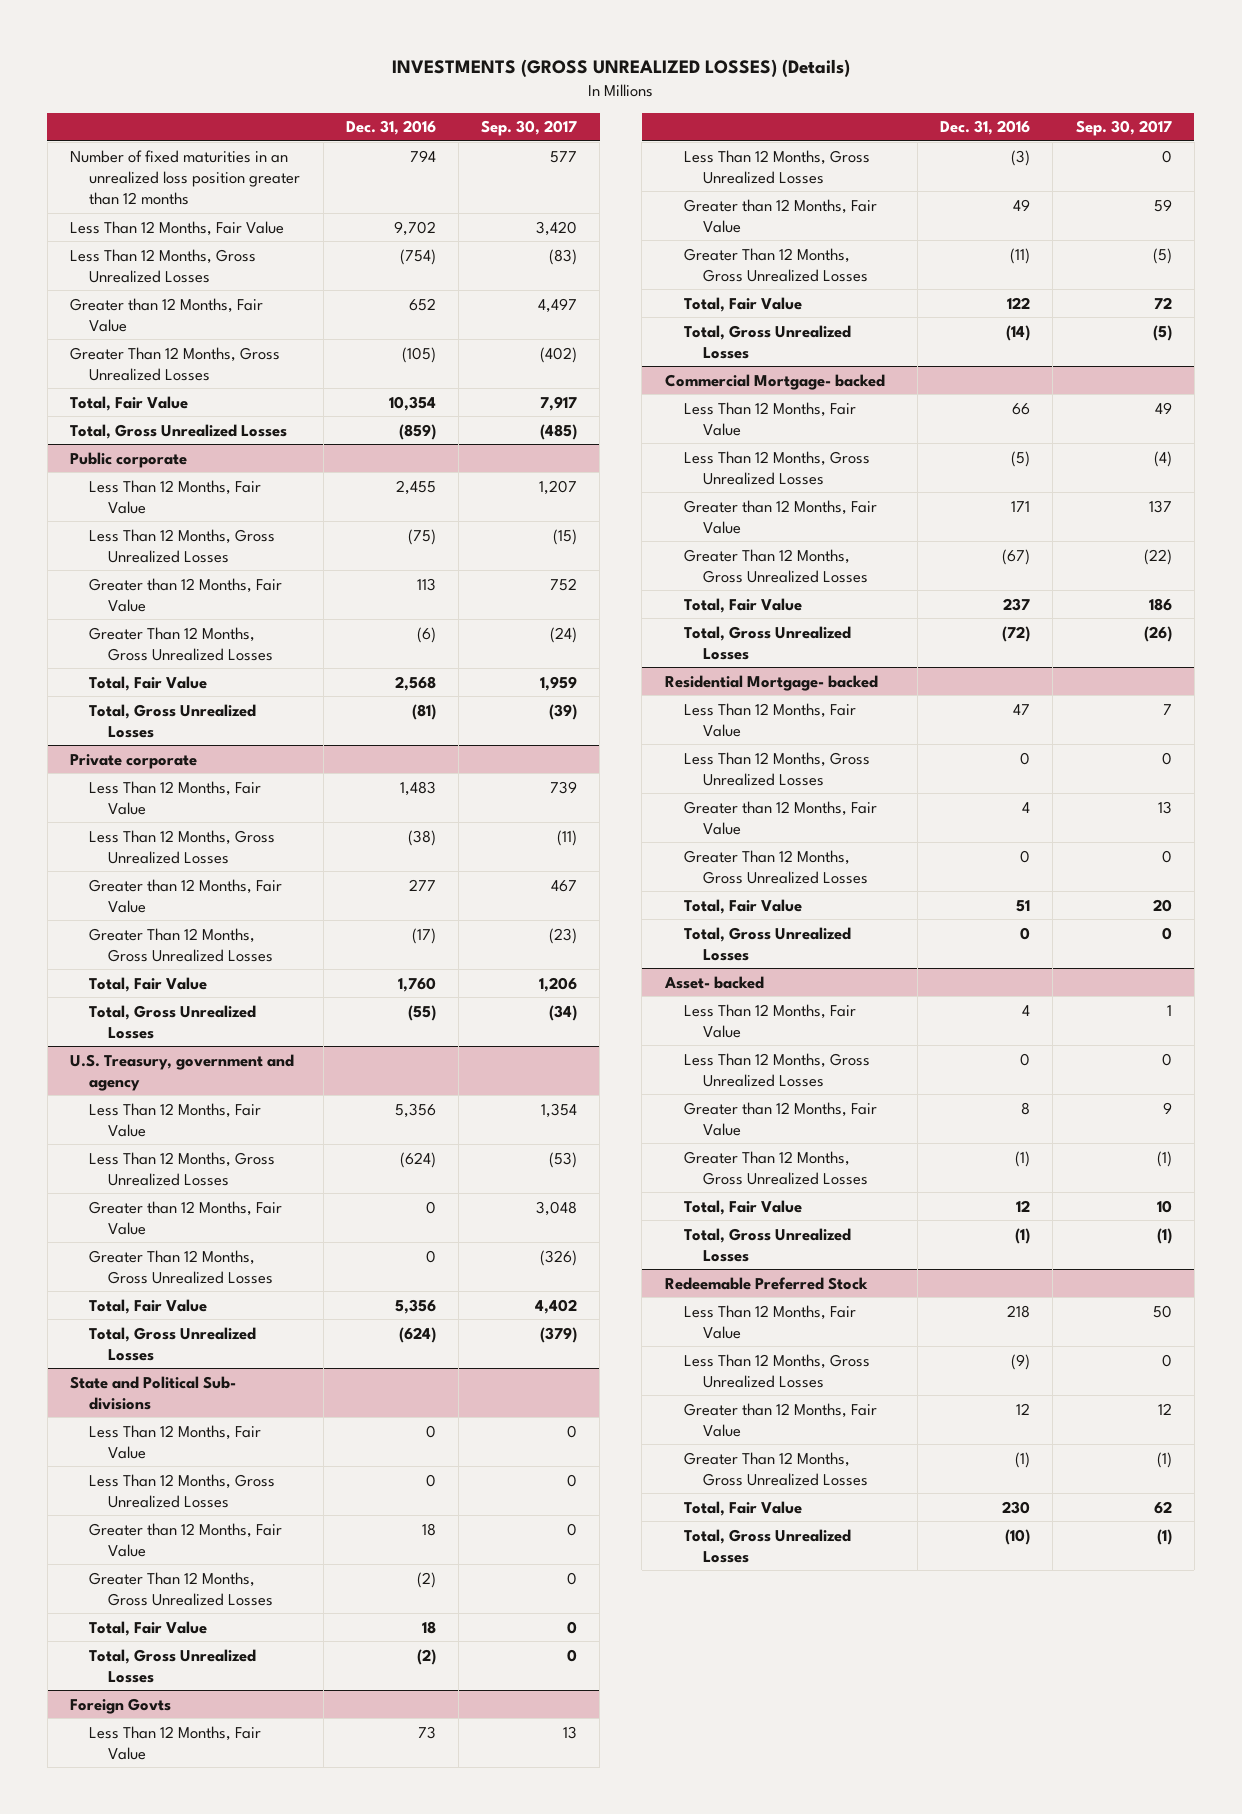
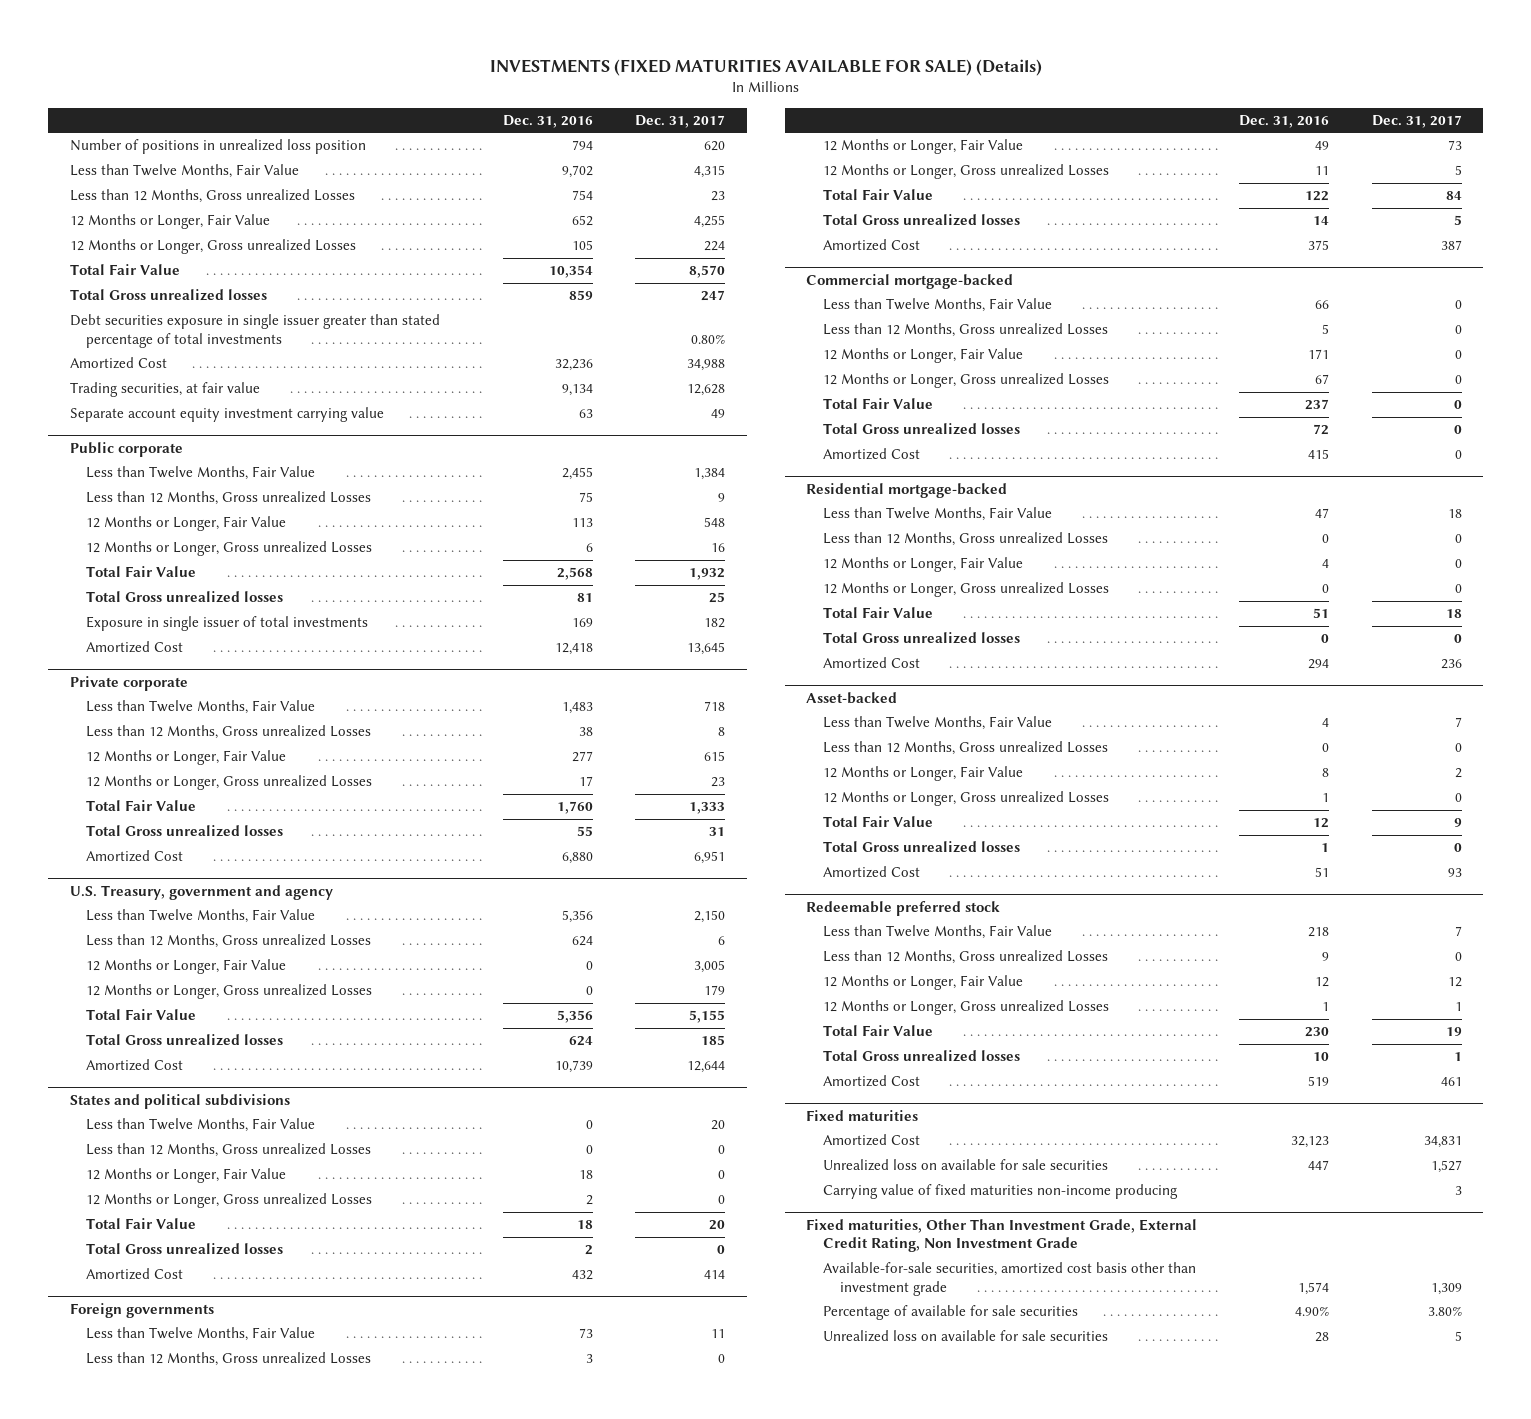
- INVESTMENTS (GROSS UNREALIZED LOSSES) (Details)
+ INVESTMENTS (FIXED MATURITIES AVAILABLE FOR SALE) (Details)
- | Dec. 31, 2016 | Sep. 30, 2017
+ | Dec. 31, 2016 | Dec. 31, 2017
- Number of fixed maturities in an unrealized loss position greater than 12 months | 794 | 577
- Less Than 12 Months, Fair Value | 9,702 | 3,420
- Less Than 12 Months, Gross Unrealized Losses | (754) | (83)
- Greater than 12 Months, Fair Value | 652 | 4,497
- Greater Than 12 Months, Gross Unrealized Losses | (105) | (402)
- Total, Fair Value | 10,354 | 7,917
- Total, Gross Unrealized Losses | (859) | (485)
+ Number of positions in unrealized loss position | 794 | 620
+ Less than Twelve Months, Fair Value | 9,702 | 4,315
+ Less than 12 Months, Gross unrealized Losses | 754 | 23
+ 12 Months or Longer, Fair Value | 652 | 4,255
+ 12 Months or Longer, Gross unrealized Losses | 105 | 224
+ Total Fair Value | 10,354 | 8,570
+ Total Gross unrealized losses | 859 | 247
+ Debt securities exposure in single issuer greater than stated percentage of total investments | | 0.80%
+ Amortized Cost | 32,236 | 34,988
+ Trading securities, at fair value | 9,134 | 12,628
+ Separate account equity investment carrying value | 63 | 49
@ Public corporate
- Less Than 12 Months, Fair Value | 2,455 | 1,207
- Less Than 12 Months, Gross Unrealized Losses | (75) | (15)
- Greater than 12 Months, Fair Value | 113 | 752
- Greater Than 12 Months, Gross Unrealized Losses | (6) | (24)
- Total, Fair Value | 2,568 | 1,959
- Total, Gross Unrealized Losses | (81) | (39)
+ Less than Twelve Months, Fair Value | 2,455 | 1,384
+ Less than 12 Months, Gross unrealized Losses | 75 | 9
+ 12 Months or Longer, Fair Value | 113 | 548
+ 12 Months or Longer, Gross unrealized Losses | 6 | 16
+ Total Fair Value | 2,568 | 1,932
+ Total Gross unrealized losses | 81 | 25
+ Exposure in single issuer of total investments | 169 | 182
+ Amortized Cost | 12,418 | 13,645
@ Private corporate
- Less Than 12 Months, Fair Value | 1,483 | 739
- Less Than 12 Months, Gross Unrealized Losses | (38) | (11)
- Greater than 12 Months, Fair Value | 277 | 467
- Greater Than 12 Months, Gross Unrealized Losses | (17) | (23)
- Total, Fair Value | 1,760 | 1,206
- Total, Gross Unrealized Losses | (55) | (34)
+ Less than Twelve Months, Fair Value | 1,483 | 718
+ Less than 12 Months, Gross unrealized Losses | 38 | 8
+ 12 Months or Longer, Fair Value | 277 | 615
+ 12 Months or Longer, Gross unrealized Losses | 17 | 23
+ Total Fair Value | 1,760 | 1,333
+ Total Gross unrealized losses | 55 | 31
+ Amortized Cost | 6,880 | 6,951
@ U.S. Treasury, government and agency
- Less Than 12 Months, Fair Value | 5,356 | 1,354
- Less Than 12 Months, Gross Unrealized Losses | (624) | (53)
- Greater than 12 Months, Fair Value | 0 | 3,048
- Greater Than 12 Months, Gross Unrealized Losses | 0 | (326)
- Total, Fair Value | 5,356 | 4,402
- Total, Gross Unrealized Losses | (624) | (379)
- State and Political Sub- divisions
- Less Than 12 Months, Fair Value | 0 | 0
- Less Than 12 Months, Gross Unrealized Losses | 0 | 0
- Greater than 12 Months, Fair Value | 18 | 0
- Greater Than 12 Months, Gross Unrealized Losses | (2) | 0
- Total, Fair Value | 18 | 0
- Total, Gross Unrealized Losses | (2) | 0
- Foreign Govts
- Less Than 12 Months, Fair Value | 73 | 13
- Less Than 12 Months, Gross Unrealized Losses | (3) | 0
- Greater than 12 Months, Fair Value | 49 | 59
- Greater Than 12 Months, Gross Unrealized Losses | (11) | (5)
- Total, Fair Value | 122 | 72
- Total, Gross Unrealized Losses | (14) | (5)
- Commercial Mortgage- backed
- Less Than 12 Months, Fair Value | 66 | 49
- Less Than 12 Months, Gross Unrealized Losses | (5) | (4)
- Greater than 12 Months, Fair Value | 171 | 137
- Greater Than 12 Months, Gross Unrealized Losses | (67) | (22)
- Total, Fair Value | 237 | 186
- Total, Gross Unrealized Losses | (72) | (26)
- Residential Mortgage- backed
- Less Than 12 Months, Fair Value | 47 | 7
- Less Than 12 Months, Gross Unrealized Losses | 0 | 0
- Greater than 12 Months, Fair Value | 4 | 13
- Greater Than 12 Months, Gross Unrealized Losses | 0 | 0
- Total, Fair Value | 51 | 20
- Total, Gross Unrealized Losses | 0 | 0
- Asset- backed
- Less Than 12 Months, Fair Value | 4 | 1
- Less Than 12 Months, Gross Unrealized Losses | 0 | 0
- Greater than 12 Months, Fair Value | 8 | 9
- Greater Than 12 Months, Gross Unrealized Losses | (1) | (1)
- Total, Fair Value | 12 | 10
- Total, Gross Unrealized Losses | (1) | (1)
- Redeemable Preferred Stock
- Less Than 12 Months, Fair Value | 218 | 50
- Less Than 12 Months, Gross Unrealized Losses | (9) | 0
- Greater than 12 Months, Fair Value | 12 | 12
- Greater Than 12 Months, Gross Unrealized Losses | (1) | (1)
- Total, Fair Value | 230 | 62
- Total, Gross Unrealized Losses | (10) | (1)
@ U.S. Treasury, government and agency
+ Less than Twelve Months, Fair Value | 5,356 | 2,150
+ Less than 12 Months, Gross unrealized Losses | 624 | 6
+ 12 Months or Longer, Fair Value | 0 | 3,005
+ 12 Months or Longer, Gross unrealized Losses | 0 | 179
+ Total Fair Value | 5,356 | 5,155
+ Total Gross unrealized losses | 624 | 185
+ Amortized Cost | 10,739 | 12,644
+ States and political subdivisions
+ Less than Twelve Months, Fair Value | 0 | 20
+ Less than 12 Months, Gross unrealized Losses | 0 | 0
+ 12 Months or Longer, Fair Value | 18 | 0
+ 12 Months or Longer, Gross unrealized Losses | 2 | 0
+ Total Fair Value | 18 | 20
+ Total Gross unrealized losses | 2 | 0
+ Amortized Cost | 432 | 414
+ Foreign governments
+ Less than Twelve Months, Fair Value | 73 | 11
+ Less than 12 Months, Gross unrealized Losses | 3 | 0
+ 12 Months or Longer, Fair Value | 49 | 73
+ 12 Months or Longer, Gross unrealized Losses | 11 | 5
+ Total Fair Value | 122 | 84
+ Total Gross unrealized losses | 14 | 5
+ Amortized Cost | 375 | 387
+ Commercial mortgage-backed
+ Less than Twelve Months, Fair Value | 66 | 0
+ Less than 12 Months, Gross unrealized Losses | 5 | 0
+ 12 Months or Longer, Fair Value | 171 | 0
+ 12 Months or Longer, Gross unrealized Losses | 67 | 0
+ Total Fair Value | 237 | 0
+ Total Gross unrealized losses | 72 | 0
+ Amortized Cost | 415 | 0
+ Residential mortgage-backed
+ Less than Twelve Months, Fair Value | 47 | 18
+ Less than 12 Months, Gross unrealized Losses | 0 | 0
+ 12 Months or Longer, Fair Value | 4 | 0
+ 12 Months or Longer, Gross unrealized Losses | 0 | 0
+ Total Fair Value | 51 | 18
+ Total Gross unrealized losses | 0 | 0
+ Amortized Cost | 294 | 236
+ Asset-backed
+ Less than Twelve Months, Fair Value | 4 | 7
+ Less than 12 Months, Gross unrealized Losses | 0 | 0
+ 12 Months or Longer, Fair Value | 8 | 2
+ 12 Months or Longer, Gross unrealized Losses | 1 | 0
+ Total Fair Value | 12 | 9
+ Total Gross unrealized losses | 1 | 0
+ Amortized Cost | 51 | 93
+ Redeemable preferred stock
+ Less than Twelve Months, Fair Value | 218 | 7
+ Less than 12 Months, Gross unrealized Losses | 9 | 0
+ 12 Months or Longer, Fair Value | 12 | 12
+ 12 Months or Longer, Gross unrealized Losses | 1 | 1
+ Total Fair Value | 230 | 19
+ Total Gross unrealized losses | 10 | 1
+ Amortized Cost | 519 | 461
+ Fixed maturities
+ Amortized Cost | 32,123 | 34,831
+ Unrealized loss on available for sale securities | 447 | 1,527
+ Carrying value of fixed maturities non-income producing | | 3
+ Fixed maturities, Other Than Investment Grade, External Credit Rating, Non Investment Grade
+ Available-for-sale securities, amortized cost basis other than investment grade | 1,574 | 1,309
+ Percentage of available for sale securities | 4.90% | 3.80%
+ Unrealized loss on available for sale securities | 28 | 5

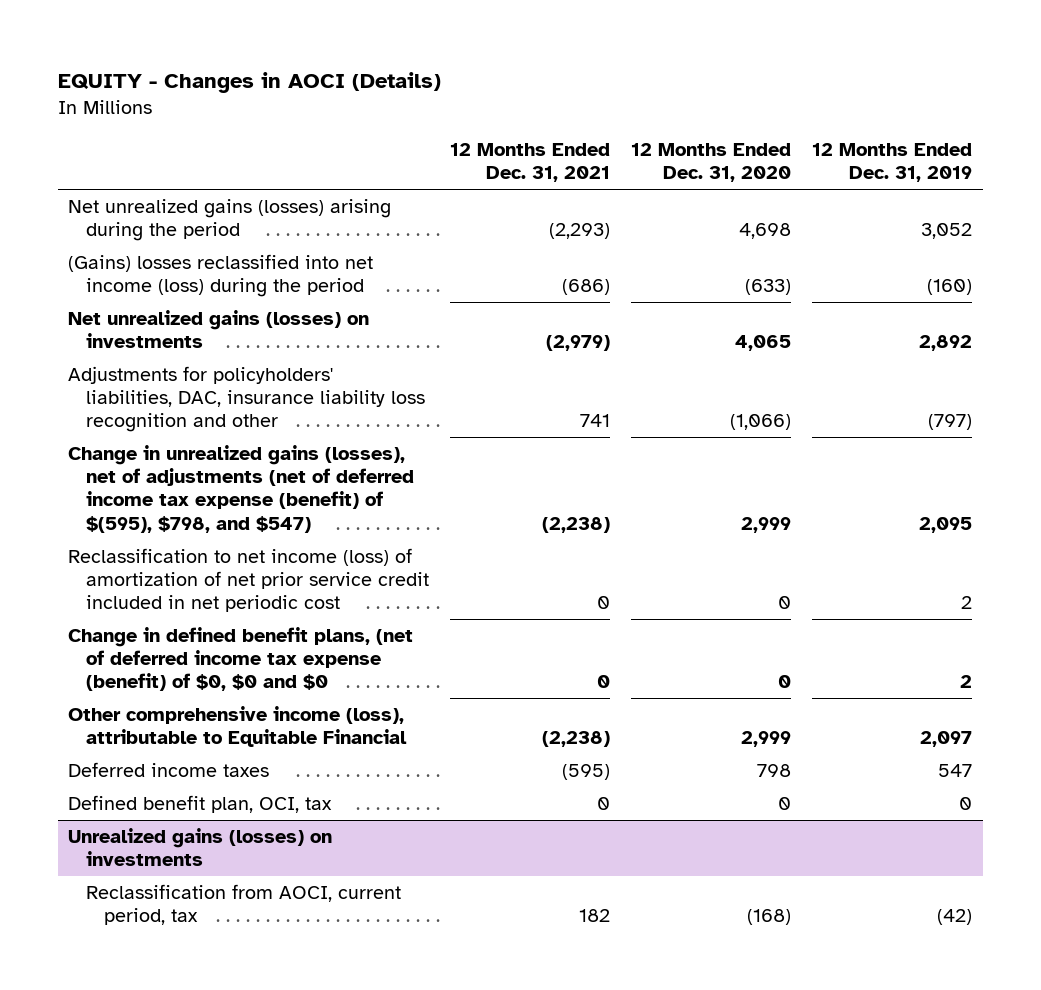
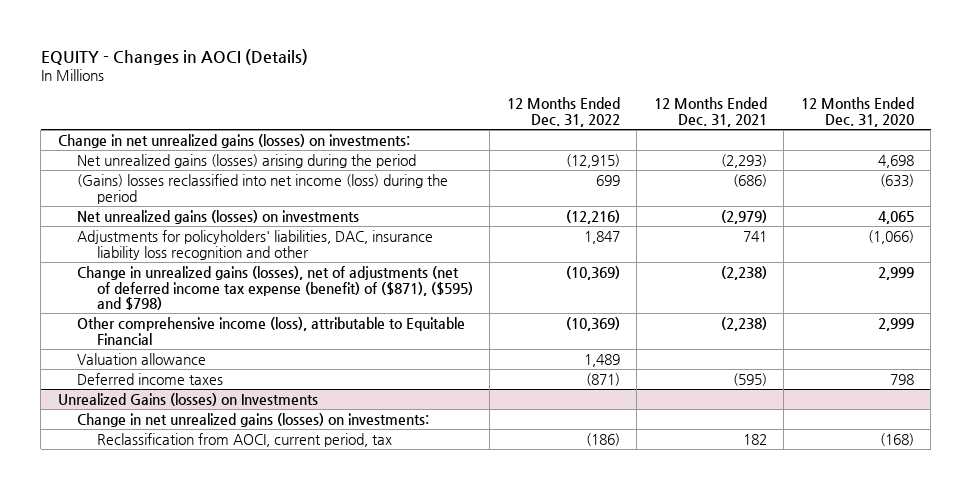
- | 12 Months Ended Dec. 31, 2021 | 12 Months Ended Dec. 31, 2020 | 12 Months Ended Dec. 31, 2019
+ | 12 Months Ended Dec. 31, 2022 | 12 Months Ended Dec. 31, 2021 | 12 Months Ended Dec. 31, 2020
+ Change in net unrealized gains (losses) on investments:
- Change in unrealized gains (losses), net of adjustments (net of deferred income tax expense (benefit) of $(595), $798, and $547) | (2,238) | 2,999 | 2,095
- Reclassification to net income (loss) of amortization of net prior service credit included in net periodic cost | 0 | 0 | 2
- Change in defined benefit plans, (net of deferred income tax expense (benefit) of $0, $0 and $0 | 0 | 0 | 2
+ Change in unrealized gains (losses), net of adjustments (net of deferred income tax expense (benefit) of ($871), ($595) and $798) | (10,369) | (2,238) | 2,999
+ Valuation allowance | 1,489 | |
- Defined benefit plan, OCI, tax | 0 | 0 | 0
- Unrealized gains (losses) on investments
+ Unrealized Gains (losses) on Investments
+ Change in net unrealized gains (losses) on investments:

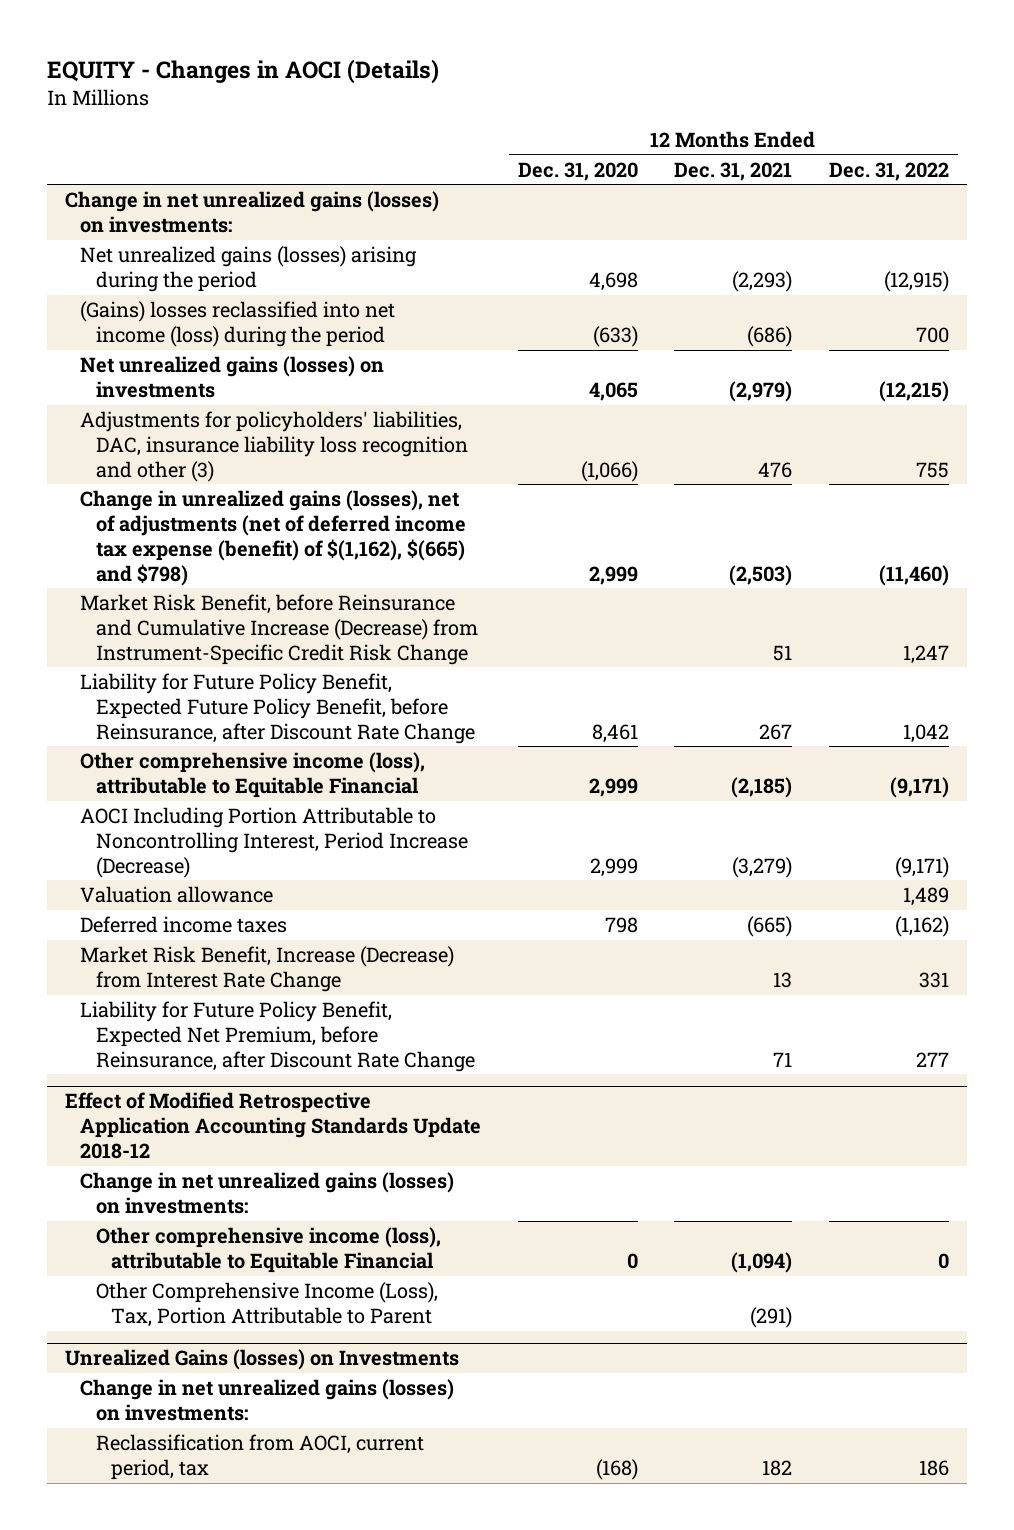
- | 12 Months Ended Dec. 31, 2022 | 12 Months Ended Dec. 31, 2021 | 12 Months Ended Dec. 31, 2020
+ | 12 Months Ended Dec. 31, 2020 | 12 Months Ended Dec. 31, 2021 | 12 Months Ended Dec. 31, 2022
- (Gains) losses reclassified into net income (loss) during the period | 699 | (686) | (633)
- Net unrealized gains (losses) on investments | (12,216) | (2,979) | 4,065
- Adjustments for policyholders' liabilities, DAC, insurance liability loss recognition and other | 1,847 | 741 | (1,066)
- Change in unrealized gains (losses), net of adjustments (net of deferred income tax expense (benefit) of ($871), ($595) and $798) | (10,369) | (2,238) | 2,999
- Other comprehensive income (loss), attributable to Equitable Financial | (10,369) | (2,238) | 2,999
+ (Gains) losses reclassified into net income (loss) during the period | (633) | (686) | 700
+ Net unrealized gains (losses) on investments | 4,065 | (2,979) | (12,215)
+ Adjustments for policyholders' liabilities, DAC, insurance liability loss recognition and other (3) | (1,066) | 476 | 755
+ Change in unrealized gains (losses), net of adjustments (net of deferred income tax expense (benefit) of $(1,162), $(665) and $798) | 2,999 | (2,503) | (11,460)
+ Market Risk Benefit, before Reinsurance and Cumulative Increase (Decrease) from Instrument-Specific Credit Risk Change | | 51 | 1,247
+ Liability for Future Policy Benefit, Expected Future Policy Benefit, before Reinsurance, after Discount Rate Change | 8,461 | 267 | 1,042
+ Other comprehensive income (loss), attributable to Equitable Financial | 2,999 | (2,185) | (9,171)
+ AOCI Including Portion Attributable to Noncontrolling Interest, Period Increase (Decrease) | 2,999 | (3,279) | (9,171)
- Deferred income taxes | (871) | (595) | 798
+ Deferred income taxes | 798 | (665) | (1,162)
+ Market Risk Benefit, Increase (Decrease) from Interest Rate Change | | 13 | 331
+ Liability for Future Policy Benefit, Expected Net Premium, before Reinsurance, after Discount Rate Change | | 71 | 277
+ Effect of Modified Retrospective Application Accounting Standards Update 2018-12
+ Change in net unrealized gains (losses) on investments:
+ Other comprehensive income (loss), attributable to Equitable Financial | 0 | (1,094) | 0
+ Other Comprehensive Income (Loss), Tax, Portion Attributable to Parent | | (291) |
@ Unrealized Gains (losses) on Investments
- Reclassification from AOCI, current period, tax | (186) | 182 | (168)
+ Reclassification from AOCI, current period, tax | (168) | 182 | 186

